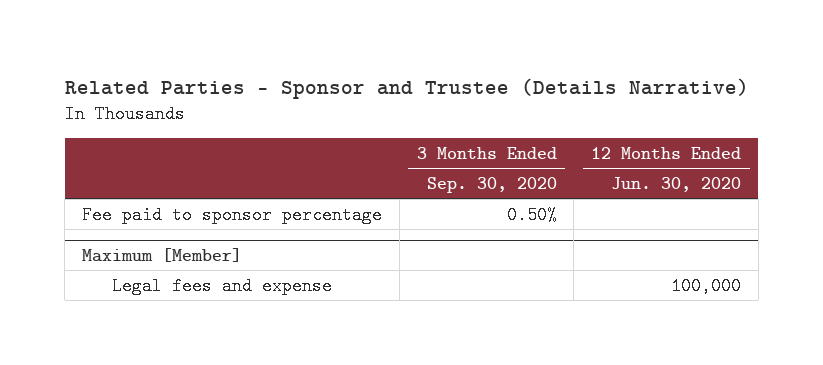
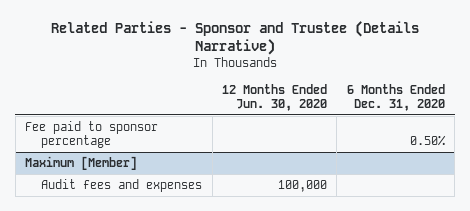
- | 3 Months Ended Sep. 30, 2020 | 12 Months Ended Jun. 30, 2020
+ | 12 Months Ended Jun. 30, 2020 | 6 Months Ended Dec. 31, 2020
@ Maximum [Member]
- Legal fees and expense | | 100,000
+ Audit fees and expenses | 100,000 |

